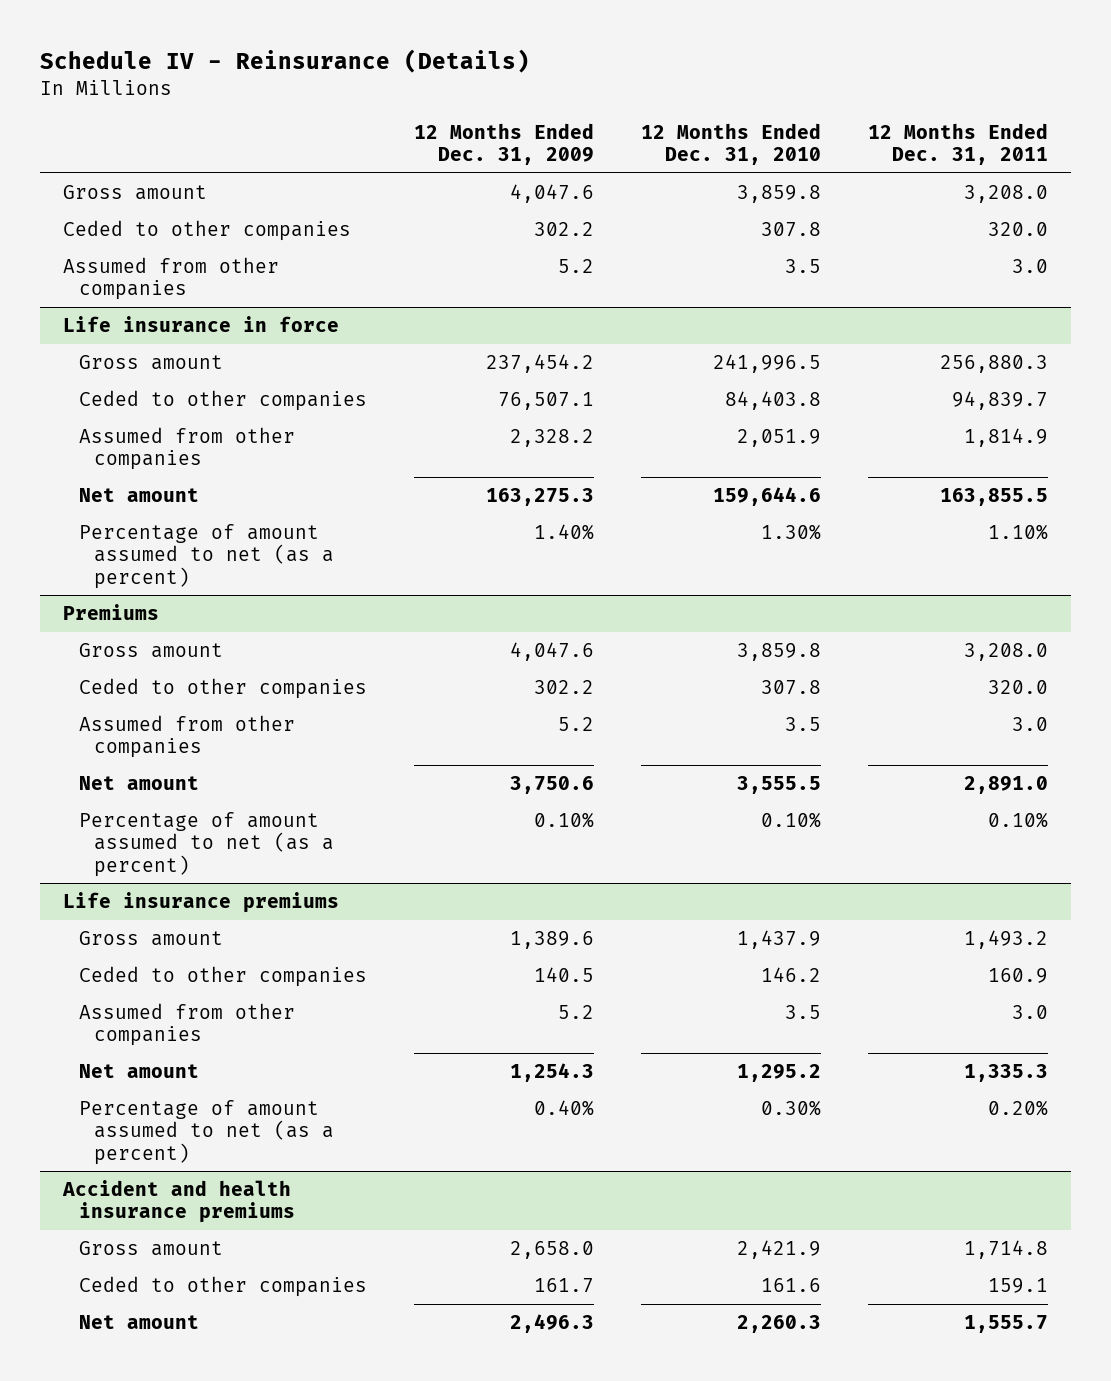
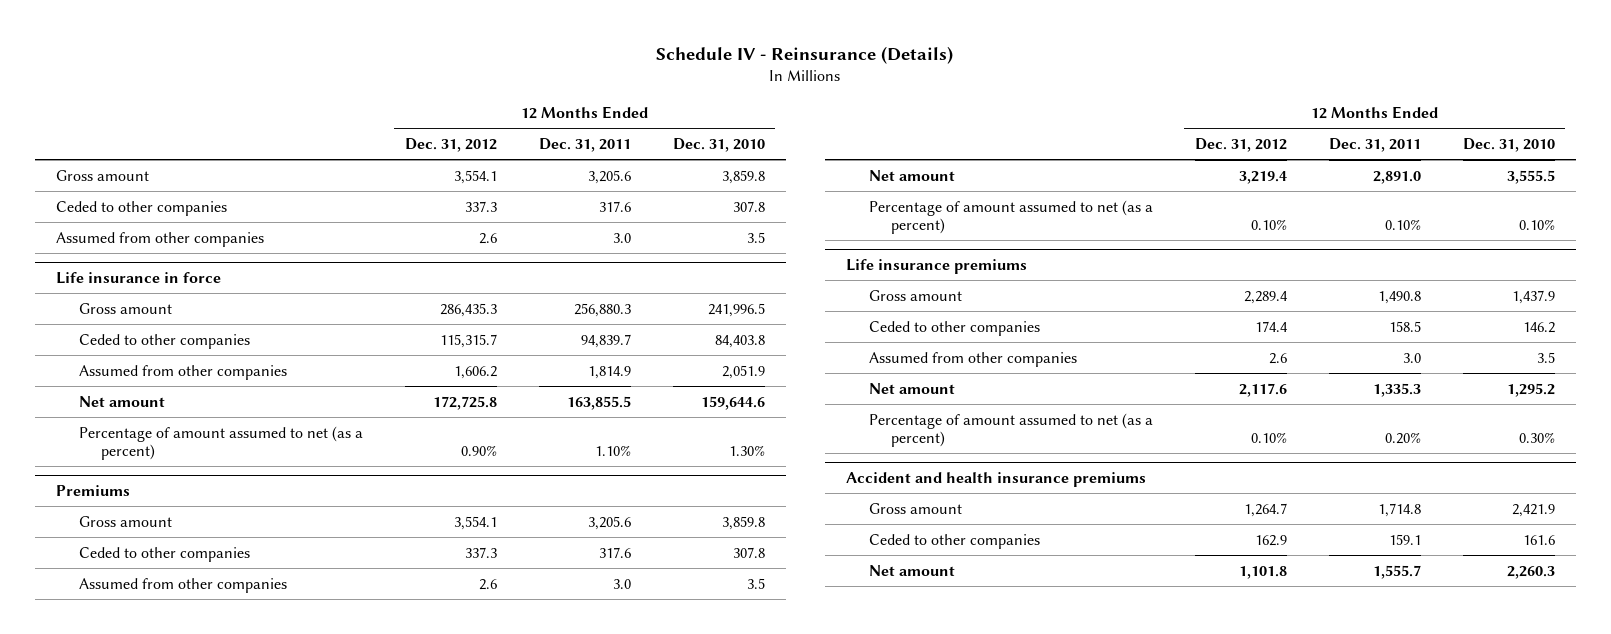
- | 12 Months Ended Dec. 31, 2009 | 12 Months Ended Dec. 31, 2010 | 12 Months Ended Dec. 31, 2011
+ | 12 Months Ended Dec. 31, 2012 | 12 Months Ended Dec. 31, 2011 | 12 Months Ended Dec. 31, 2010
- Gross amount | 4,047.6 | 3,859.8 | 3,208.0
- Ceded to other companies | 302.2 | 307.8 | 320.0
+ Gross amount | 3,554.1 | 3,205.6 | 3,859.8
+ Ceded to other companies | 337.3 | 317.6 | 307.8
@ Premiums
- Gross amount | 4,047.6 | 3,859.8 | 3,208.0
- Ceded to other companies | 302.2 | 307.8 | 320.0
+ Gross amount | 3,554.1 | 3,205.6 | 3,859.8
+ Ceded to other companies | 337.3 | 317.6 | 307.8
@ Life insurance premiums
- Gross amount | 1,389.6 | 1,437.9 | 1,493.2
- Ceded to other companies | 140.5 | 146.2 | 160.9
+ Gross amount | 2,289.4 | 1,490.8 | 1,437.9
+ Ceded to other companies | 174.4 | 158.5 | 146.2

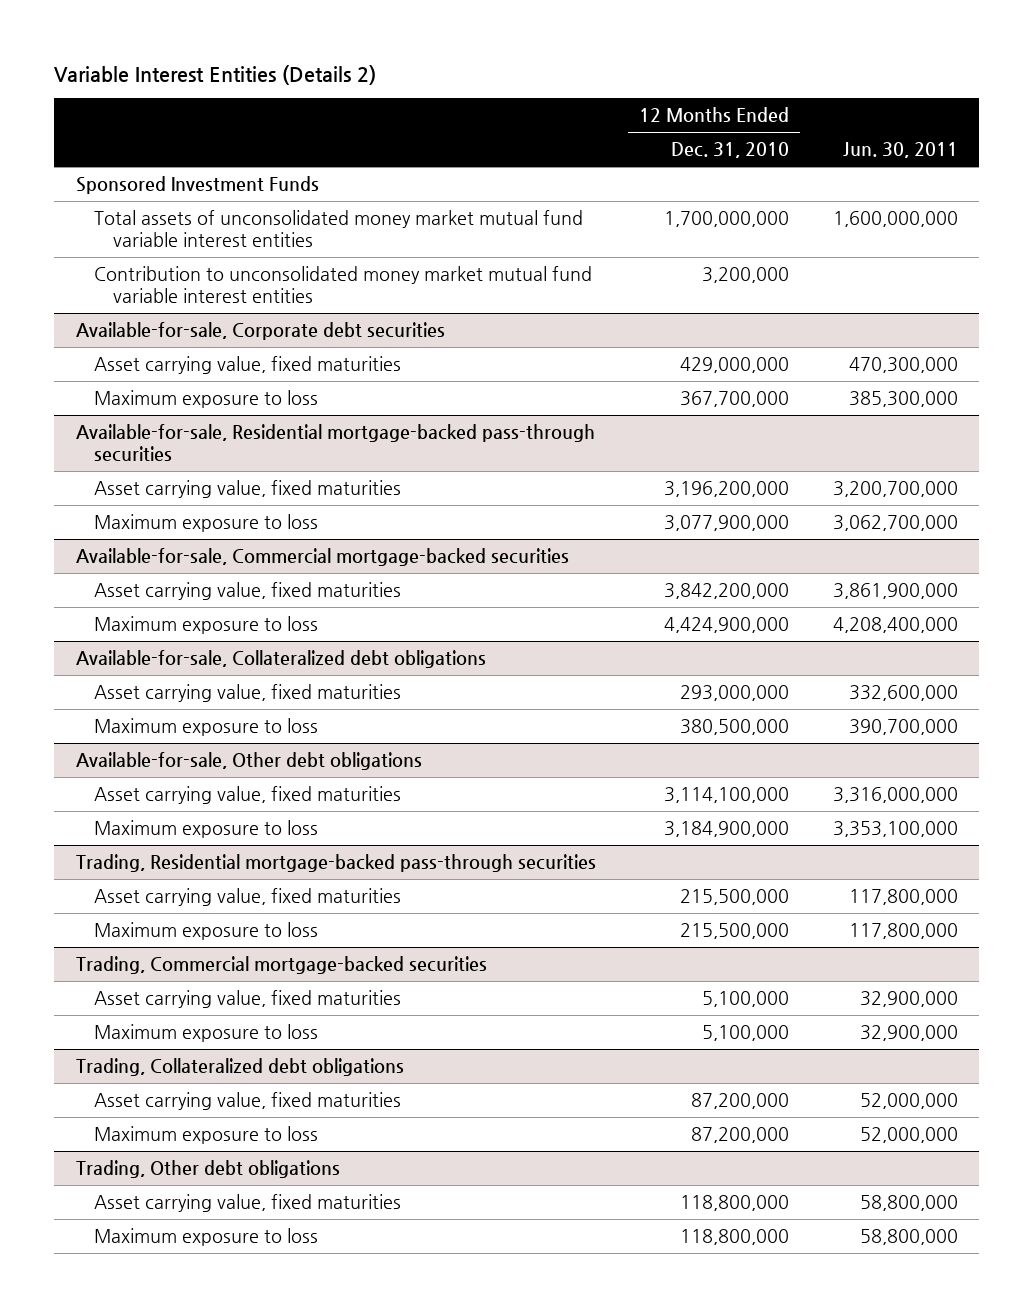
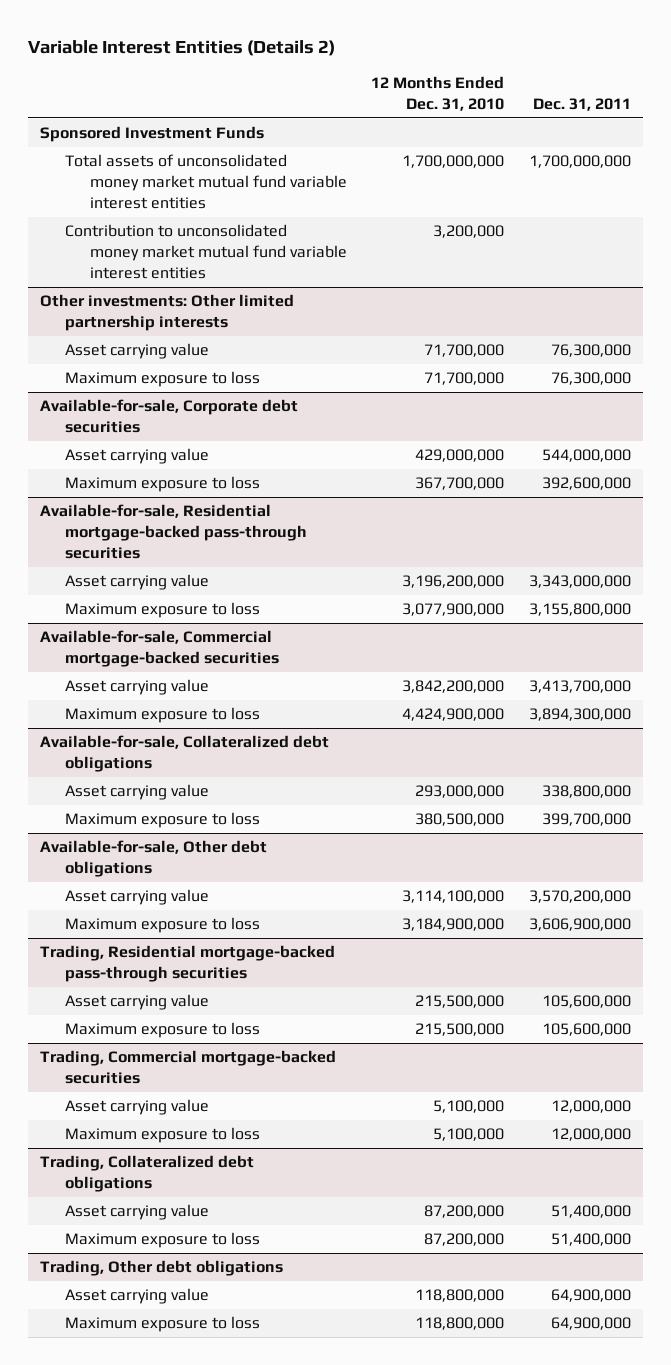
- | 12 Months Ended Dec. 31, 2010 | Jun. 30, 2011
+ | 12 Months Ended Dec. 31, 2010 | Dec. 31, 2011
+ Other investments: Other limited partnership interests
+ Asset carrying value | 71,700,000 | 76,300,000
+ Maximum exposure to loss | 71,700,000 | 76,300,000
@ Available-for-sale, Corporate debt securities
- Asset carrying value, fixed maturities | 429,000,000 | 470,300,000
+ Asset carrying value | 429,000,000 | 544,000,000
@ Available-for-sale, Residential mortgage-backed pass-through securities
- Asset carrying value, fixed maturities | 3,196,200,000 | 3,200,700,000
+ Asset carrying value | 3,196,200,000 | 3,343,000,000
@ Available-for-sale, Commercial mortgage-backed securities
- Asset carrying value, fixed maturities | 3,842,200,000 | 3,861,900,000
+ Asset carrying value | 3,842,200,000 | 3,413,700,000
@ Available-for-sale, Collateralized debt obligations
- Asset carrying value, fixed maturities | 293,000,000 | 332,600,000
+ Asset carrying value | 293,000,000 | 338,800,000
@ Available-for-sale, Other debt obligations
- Asset carrying value, fixed maturities | 3,114,100,000 | 3,316,000,000
+ Asset carrying value | 3,114,100,000 | 3,570,200,000
@ Trading, Residential mortgage-backed pass-through securities
- Asset carrying value, fixed maturities | 215,500,000 | 117,800,000
+ Asset carrying value | 215,500,000 | 105,600,000
@ Trading, Commercial mortgage-backed securities
- Asset carrying value, fixed maturities | 5,100,000 | 32,900,000
+ Asset carrying value | 5,100,000 | 12,000,000
@ Trading, Collateralized debt obligations
- Asset carrying value, fixed maturities | 87,200,000 | 52,000,000
+ Asset carrying value | 87,200,000 | 51,400,000
@ Trading, Other debt obligations
- Asset carrying value, fixed maturities | 118,800,000 | 58,800,000
+ Asset carrying value | 118,800,000 | 64,900,000

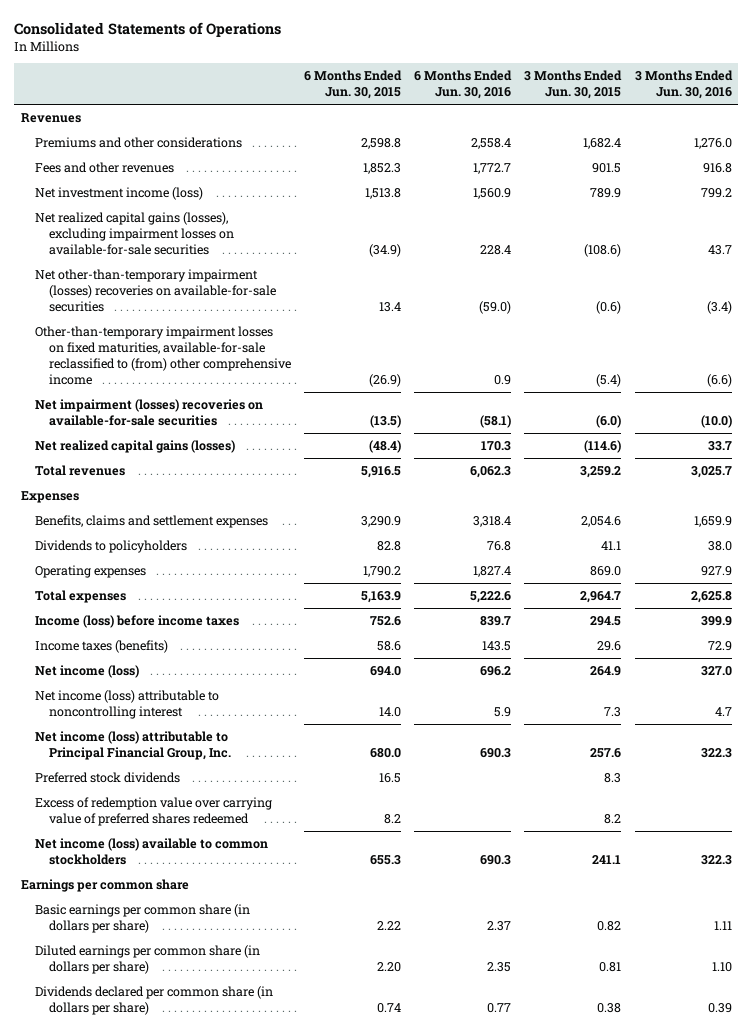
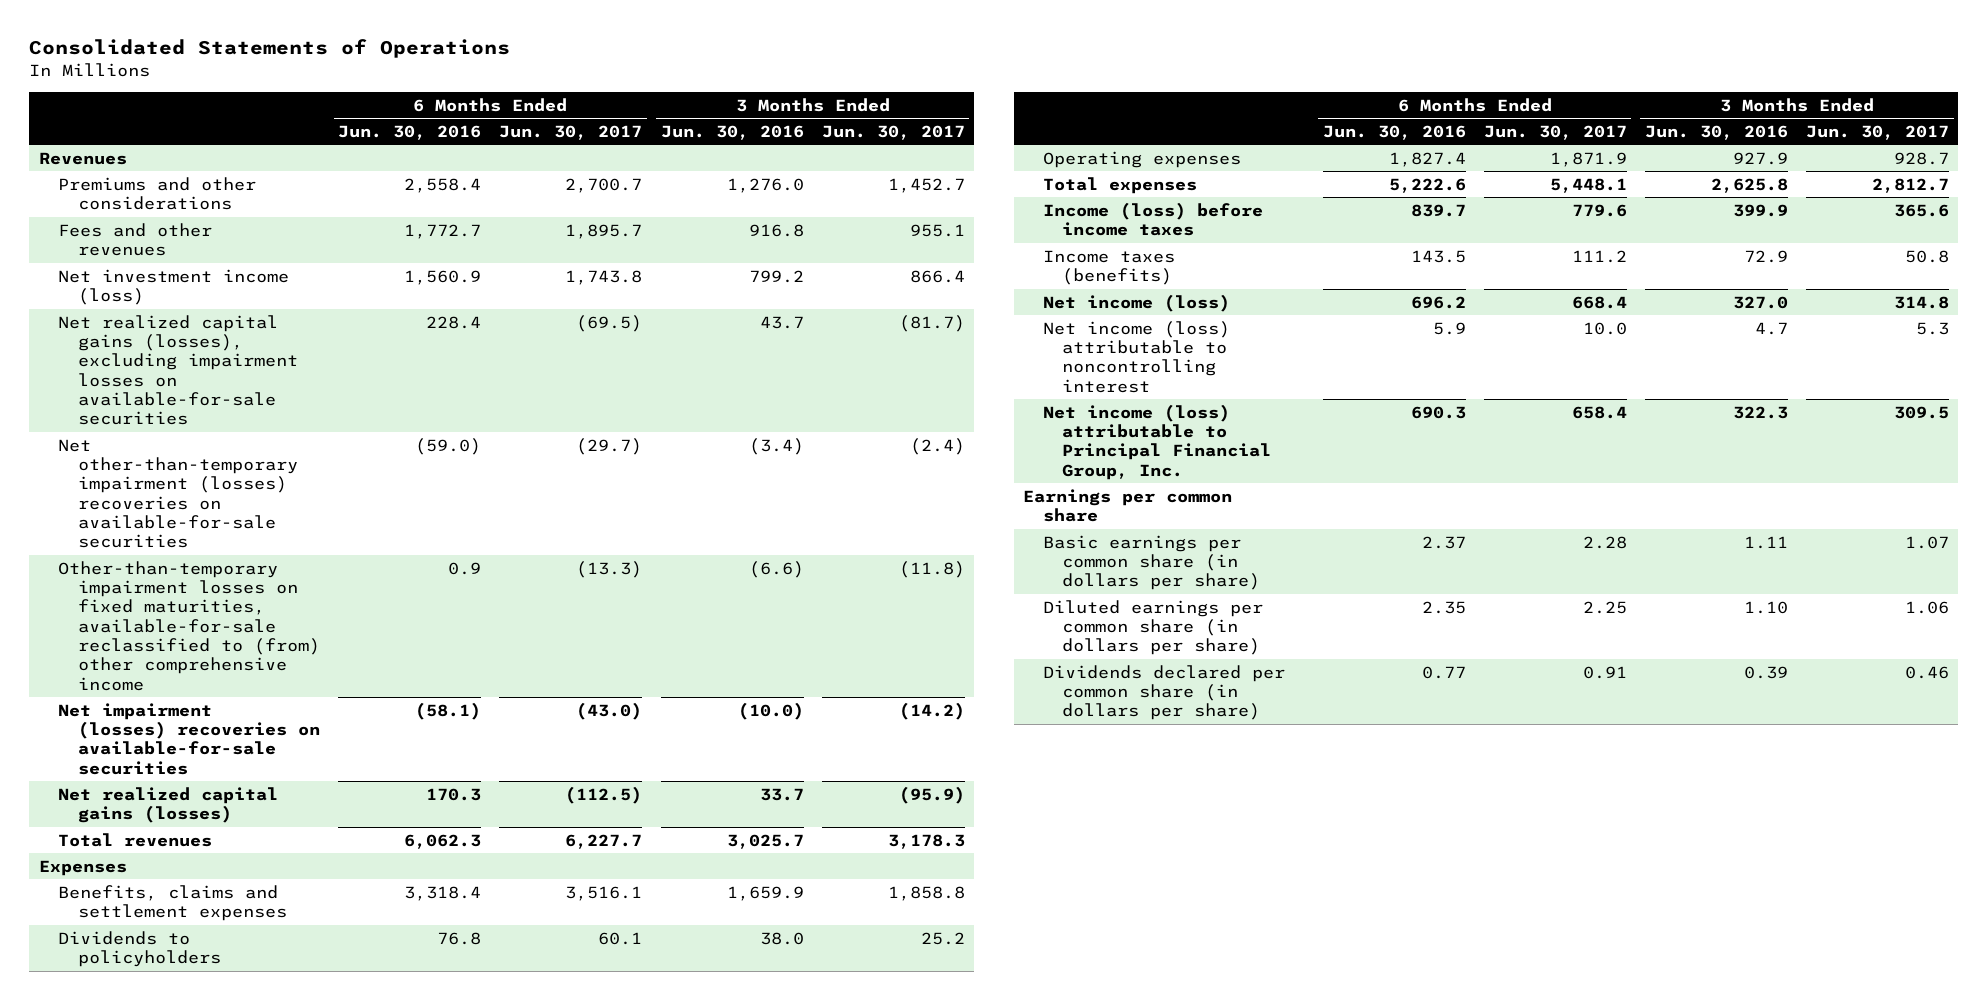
- | 6 Months Ended Jun. 30, 2015 | 6 Months Ended Jun. 30, 2016 | 3 Months Ended Jun. 30, 2015 | 3 Months Ended Jun. 30, 2016
+ | 6 Months Ended Jun. 30, 2016 | 6 Months Ended Jun. 30, 2017 | 3 Months Ended Jun. 30, 2016 | 3 Months Ended Jun. 30, 2017
- Preferred stock dividends | 16.5 | | 8.3 |
- Excess of redemption value over carrying value of preferred shares redeemed | 8.2 | | 8.2 |
- Net income (loss) available to common stockholders | 655.3 | 690.3 | 241.1 | 322.3

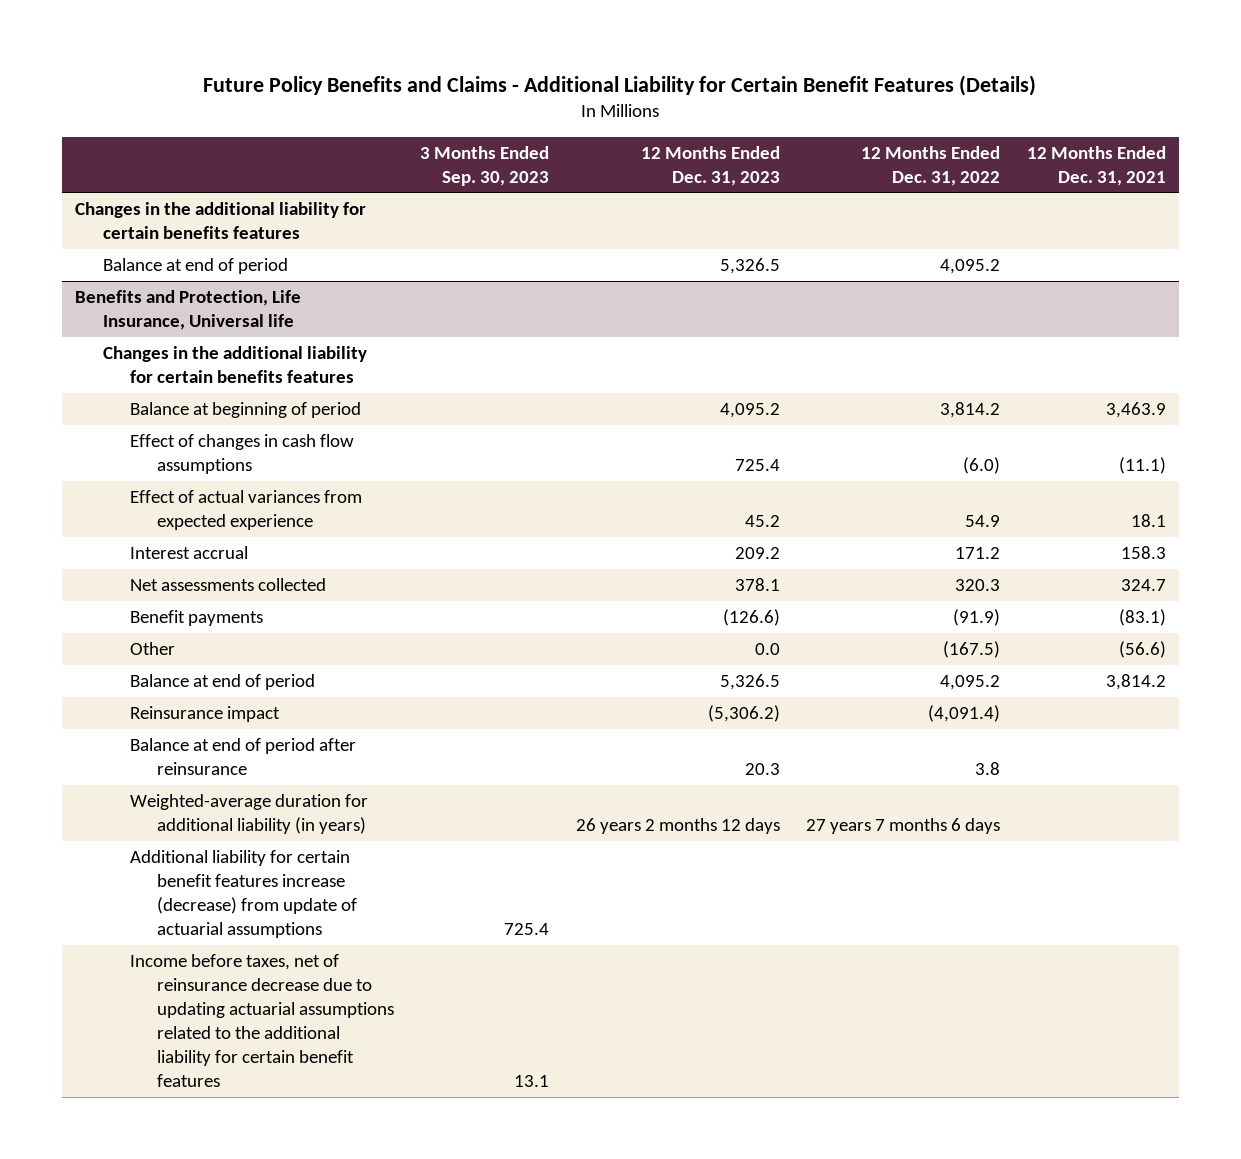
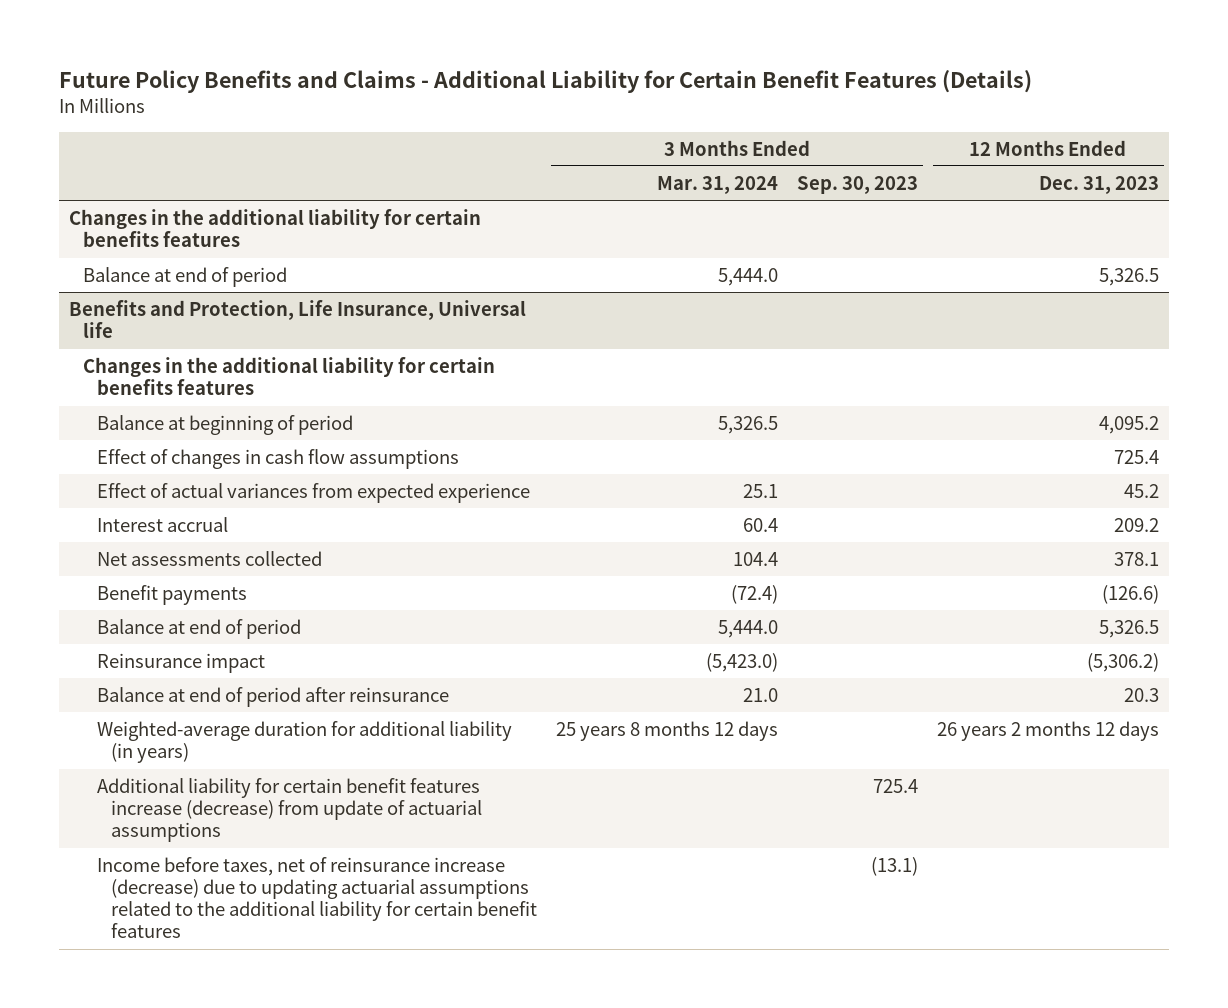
- | 3 Months Ended Sep. 30, 2023 | 12 Months Ended Dec. 31, 2023 | 12 Months Ended Dec. 31, 2022 | 12 Months Ended Dec. 31, 2021
+ | 3 Months Ended Mar. 31, 2024 | 3 Months Ended Sep. 30, 2023 | 12 Months Ended Dec. 31, 2023
@ Benefits and Protection, Life Insurance, Universal life
- Other | | 0.0 | (167.5) | (56.6)
- Income before taxes, net of reinsurance decrease due to updating actuarial assumptions related to the additional liability for certain benefit features | 13.1 | | |
+ Income before taxes, net of reinsurance increase (decrease) due to updating actuarial assumptions related to the additional liability for certain benefit features | | (13.1) |

